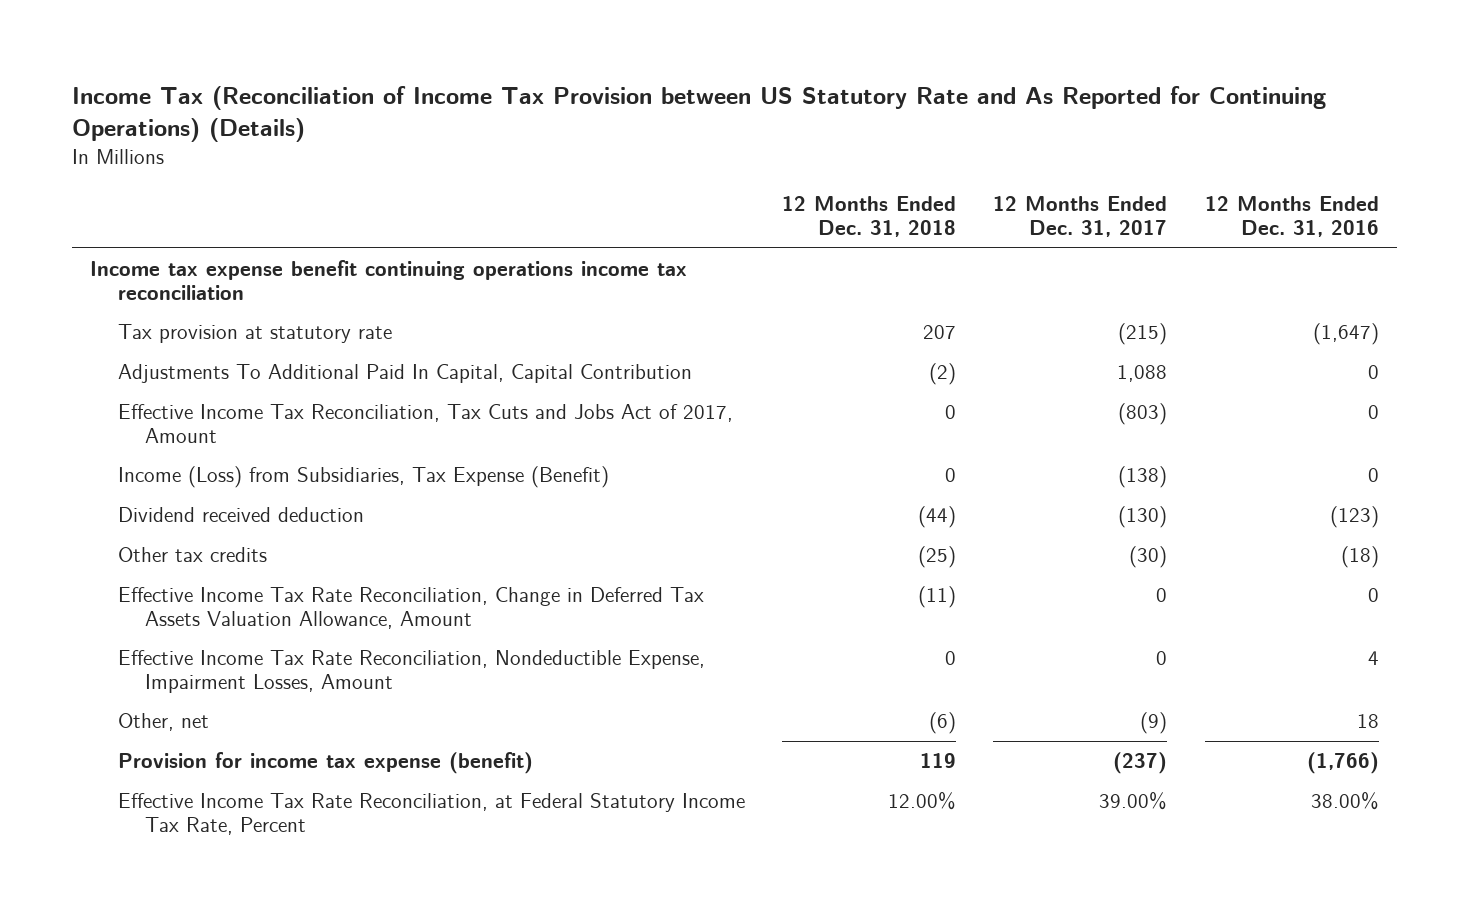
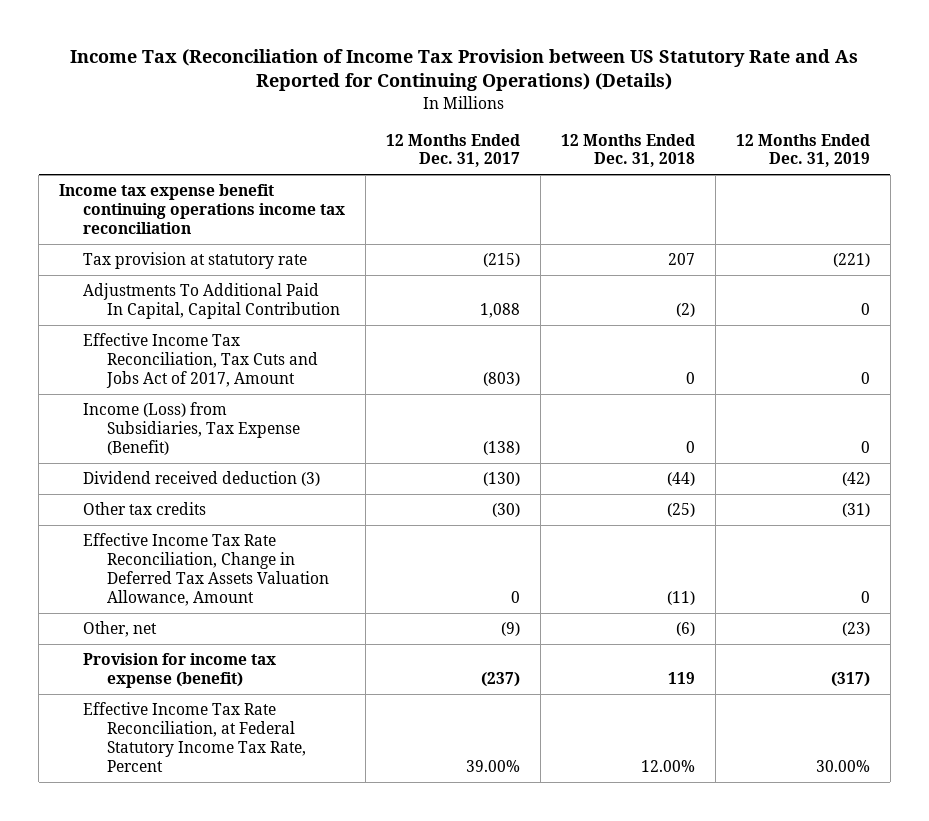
- | 12 Months Ended Dec. 31, 2018 | 12 Months Ended Dec. 31, 2017 | 12 Months Ended Dec. 31, 2016
+ | 12 Months Ended Dec. 31, 2017 | 12 Months Ended Dec. 31, 2018 | 12 Months Ended Dec. 31, 2019
- Dividend received deduction | (44) | (130) | (123)
+ Dividend received deduction (3) | (130) | (44) | (42)
- Effective Income Tax Rate Reconciliation, Nondeductible Expense, Impairment Losses, Amount | 0 | 0 | 4

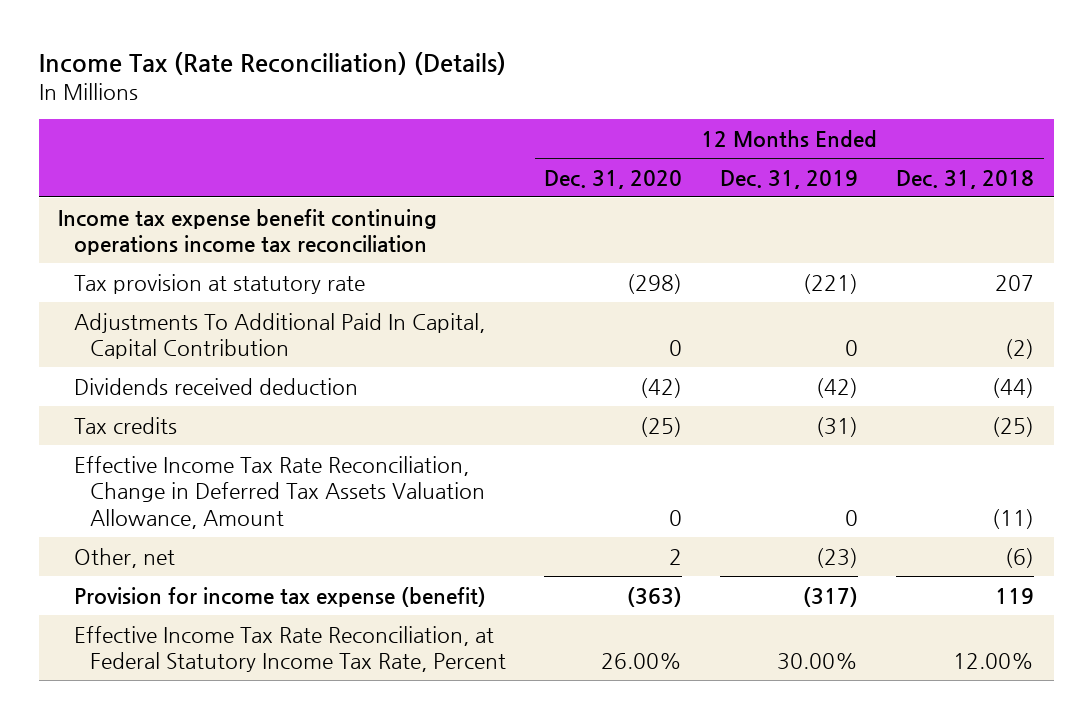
- Income Tax (Reconciliation of Income Tax Provision between US Statutory Rate and As Reported for Continuing Operations) (Details)
+ Income Tax (Rate Reconciliation) (Details)
- | 12 Months Ended Dec. 31, 2017 | 12 Months Ended Dec. 31, 2018 | 12 Months Ended Dec. 31, 2019
+ | 12 Months Ended Dec. 31, 2020 | 12 Months Ended Dec. 31, 2019 | 12 Months Ended Dec. 31, 2018
- Effective Income Tax Reconciliation, Tax Cuts and Jobs Act of 2017, Amount | (803) | 0 | 0
- Income (Loss) from Subsidiaries, Tax Expense (Benefit) | (138) | 0 | 0
- Dividend received deduction (3) | (130) | (44) | (42)
- Other tax credits | (30) | (25) | (31)
+ Dividends received deduction | (42) | (42) | (44)
+ Tax credits | (25) | (31) | (25)

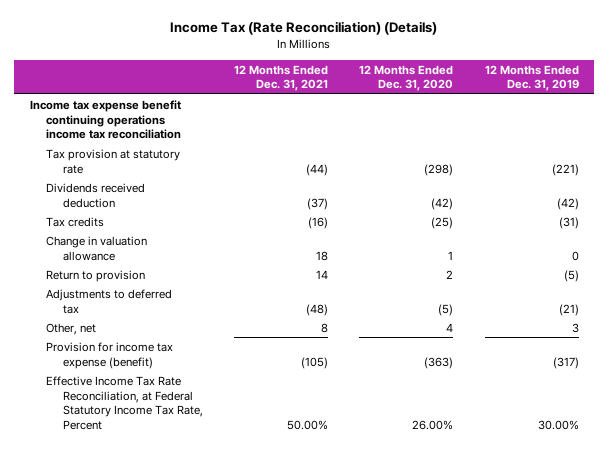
- | 12 Months Ended Dec. 31, 2020 | 12 Months Ended Dec. 31, 2019 | 12 Months Ended Dec. 31, 2018
+ | 12 Months Ended Dec. 31, 2021 | 12 Months Ended Dec. 31, 2020 | 12 Months Ended Dec. 31, 2019
- Adjustments To Additional Paid In Capital, Capital Contribution | 0 | 0 | (2)
- Effective Income Tax Rate Reconciliation, Change in Deferred Tax Assets Valuation Allowance, Amount | 0 | 0 | (11)
- Other, net | 2 | (23) | (6)
+ Change in valuation allowance | 18 | 1 | 0
+ Return to provision | 14 | 2 | (5)
+ Adjustments to deferred tax | (48) | (5) | (21)
+ Other, net | 8 | 4 | 3

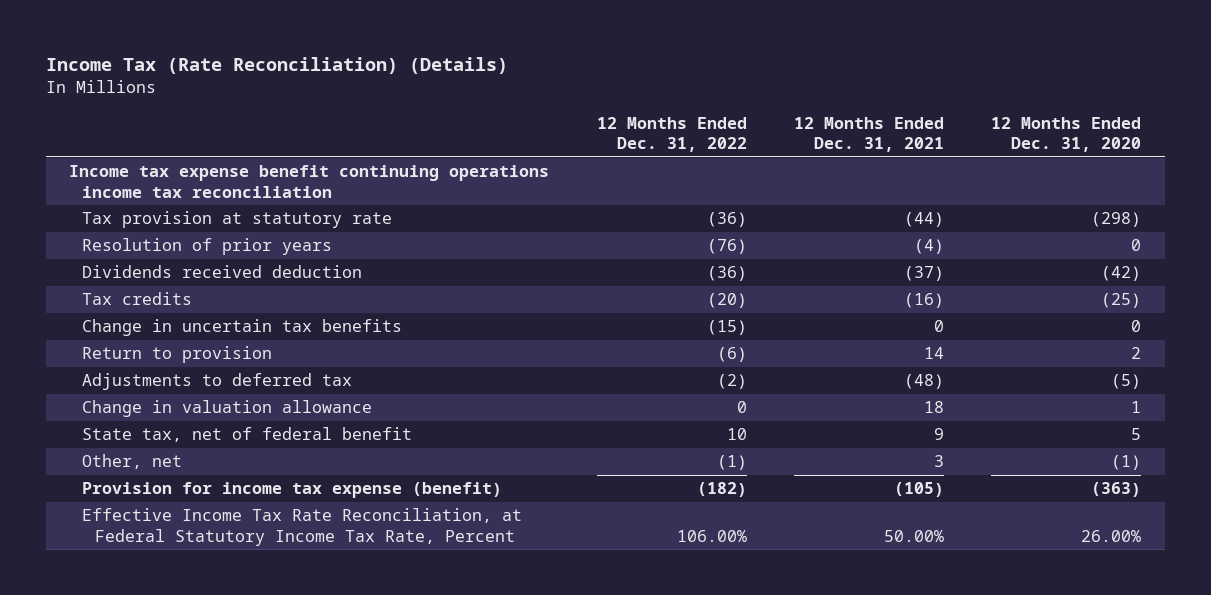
- | 12 Months Ended Dec. 31, 2021 | 12 Months Ended Dec. 31, 2020 | 12 Months Ended Dec. 31, 2019
+ | 12 Months Ended Dec. 31, 2022 | 12 Months Ended Dec. 31, 2021 | 12 Months Ended Dec. 31, 2020
+ Resolution of prior years | (76) | (4) | 0
+ Change in uncertain tax benefits | (15) | 0 | 0
- Other, net | 8 | 4 | 3
moved down: Change in valuation allowance | 0 | 18 | 1
+ State tax, net of federal benefit | 10 | 9 | 5
+ Other, net | (1) | 3 | (1)

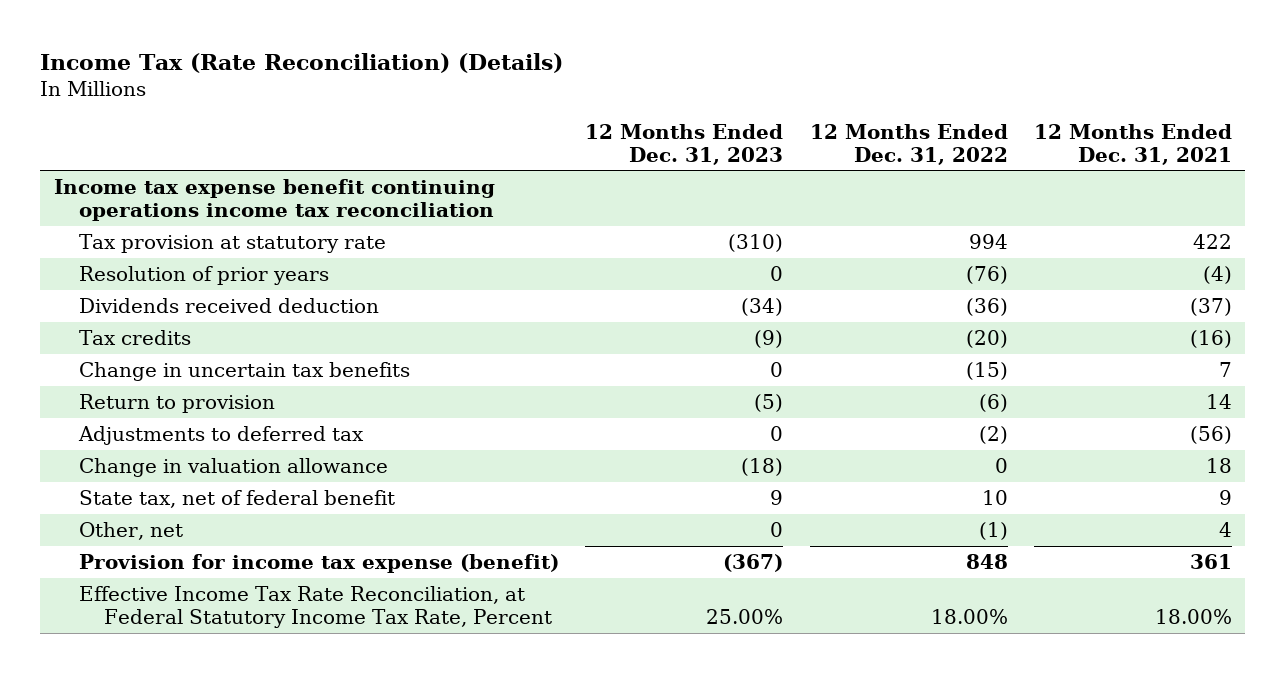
- | 12 Months Ended Dec. 31, 2022 | 12 Months Ended Dec. 31, 2021 | 12 Months Ended Dec. 31, 2020
+ | 12 Months Ended Dec. 31, 2023 | 12 Months Ended Dec. 31, 2022 | 12 Months Ended Dec. 31, 2021
- Tax provision at statutory rate | (36) | (44) | (298)
+ Tax provision at statutory rate | (310) | 994 | 422
- Change in uncertain tax benefits | (15) | 0 | 0
+ Change in uncertain tax benefits | 0 | (15) | 7
- Adjustments to deferred tax | (2) | (48) | (5)
+ Adjustments to deferred tax | 0 | (2) | (56)
- Other, net | (1) | 3 | (1)
- Provision for income tax expense (benefit) | (182) | (105) | (363)
- Effective Income Tax Rate Reconciliation, at Federal Statutory Income Tax Rate, Percent | 106.00% | 50.00% | 26.00%
+ Other, net | 0 | (1) | 4
+ Provision for income tax expense (benefit) | (367) | 848 | 361
+ Effective Income Tax Rate Reconciliation, at Federal Statutory Income Tax Rate, Percent | 25.00% | 18.00% | 18.00%

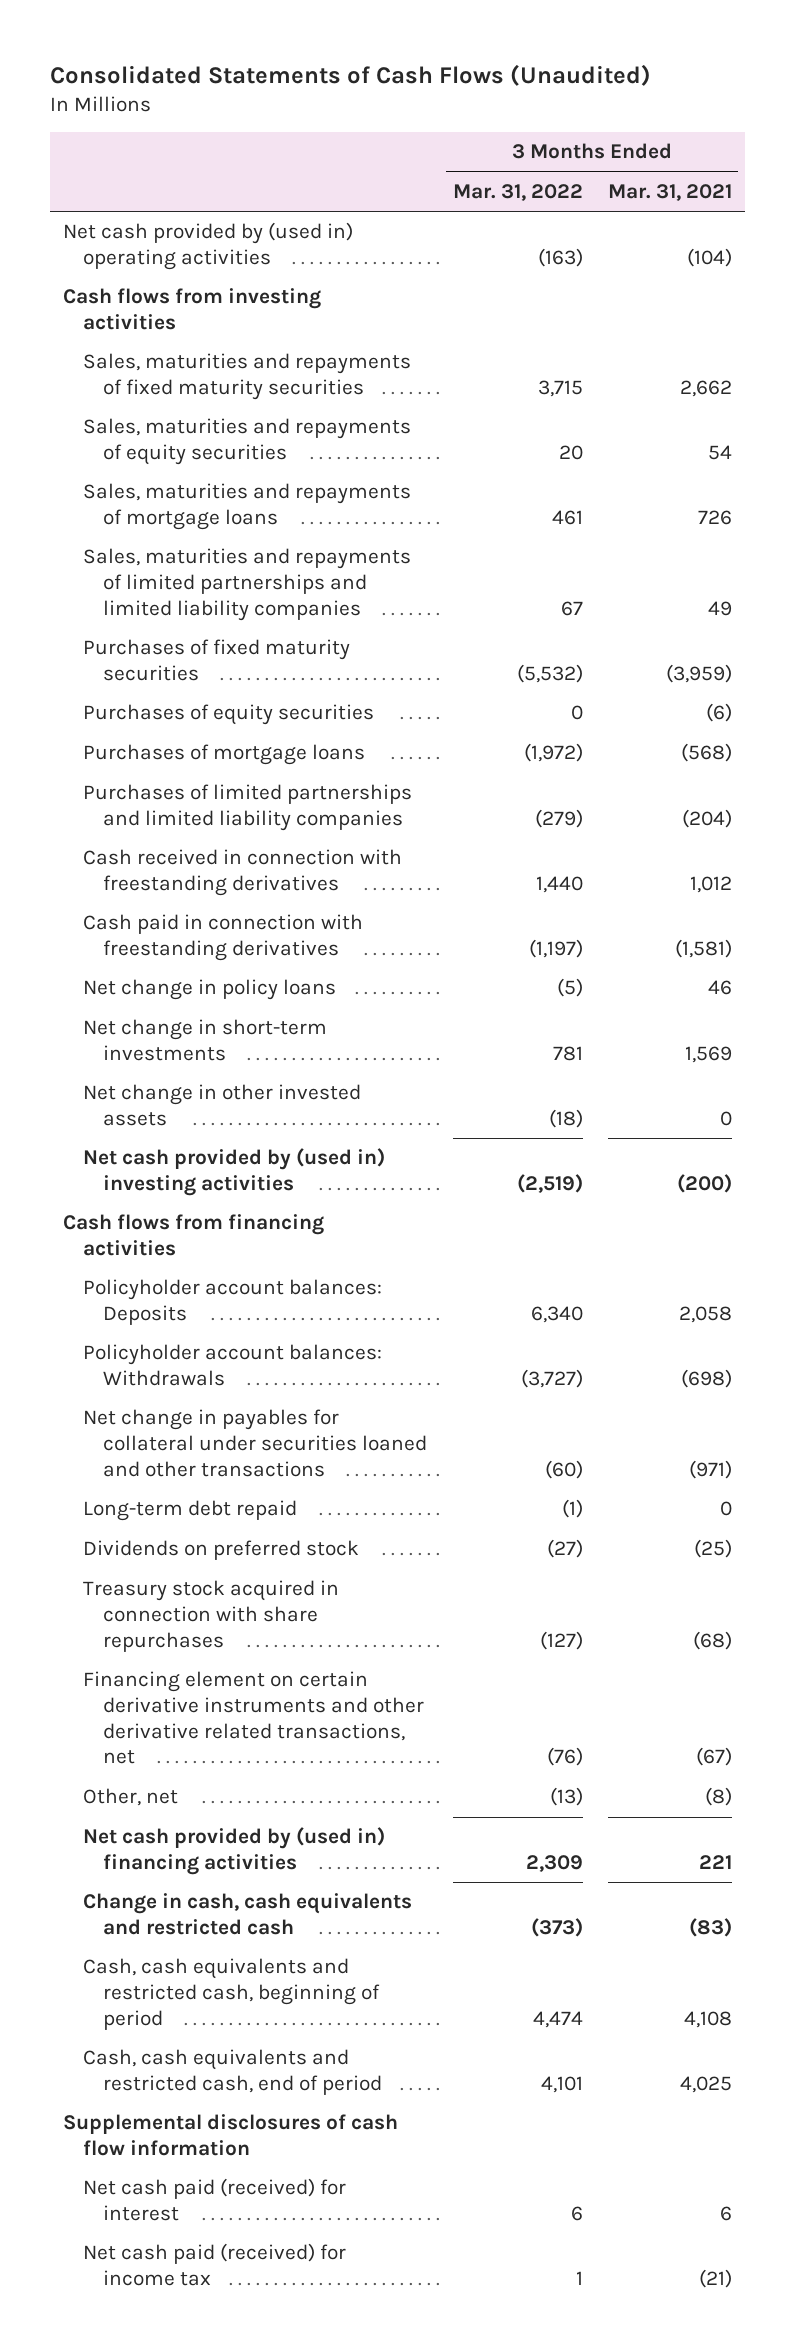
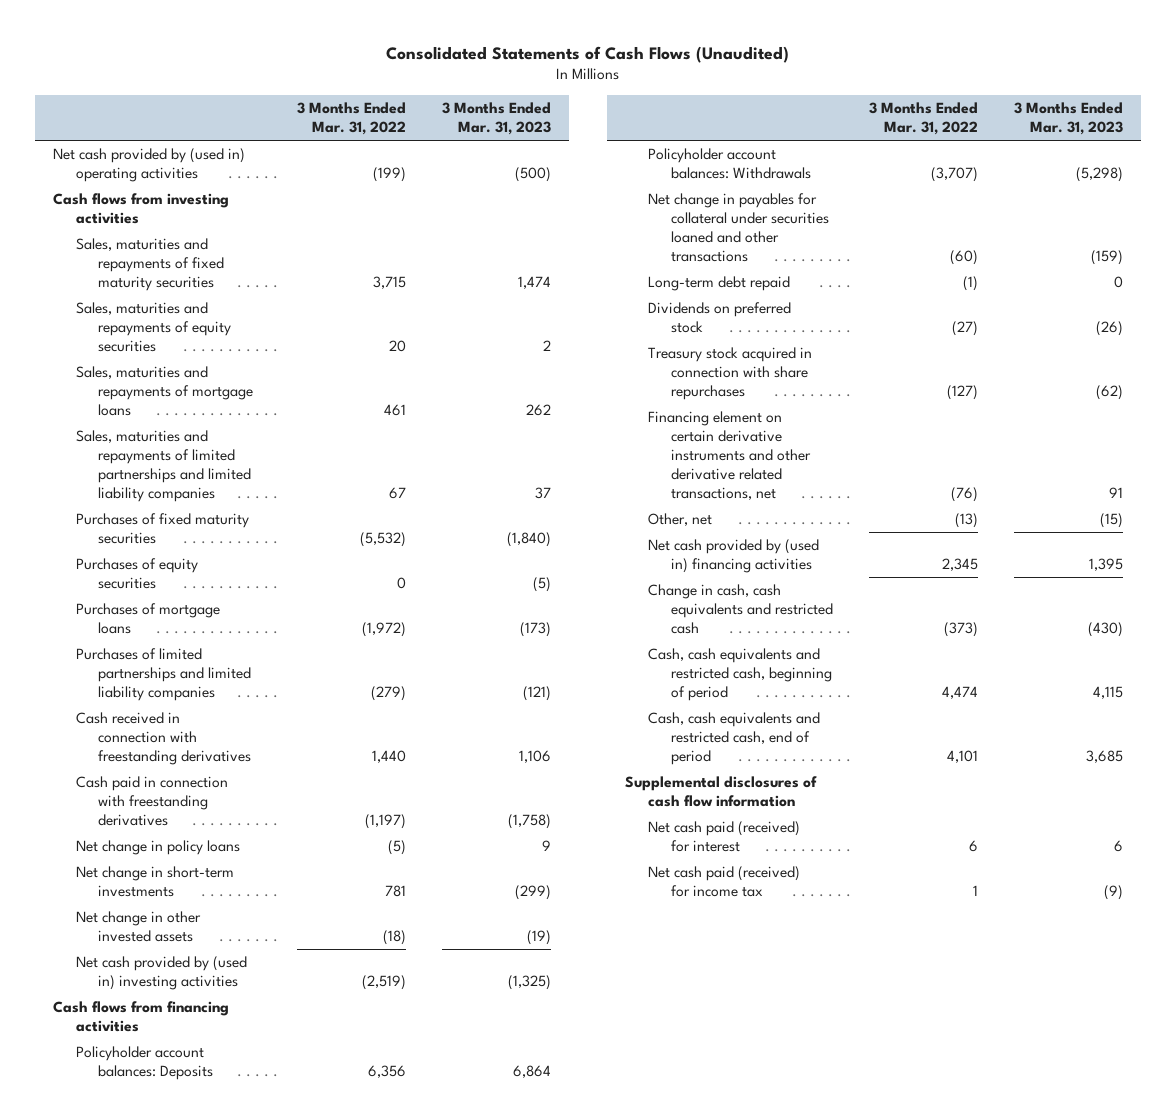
- | 3 Months Ended Mar. 31, 2022 | 3 Months Ended Mar. 31, 2021
+ | 3 Months Ended Mar. 31, 2022 | 3 Months Ended Mar. 31, 2023
- Net cash provided by (used in) operating activities | (163) | (104)
+ Net cash provided by (used in) operating activities | (199) | (500)
- Policyholder account balances: Deposits | 6,340 | 2,058
- Policyholder account balances: Withdrawals | (3,727) | (698)
+ Policyholder account balances: Deposits | 6,356 | 6,864
+ Policyholder account balances: Withdrawals | (3,707) | (5,298)
- Net cash provided by (used in) financing activities | 2,309 | 221
+ Net cash provided by (used in) financing activities | 2,345 | 1,395

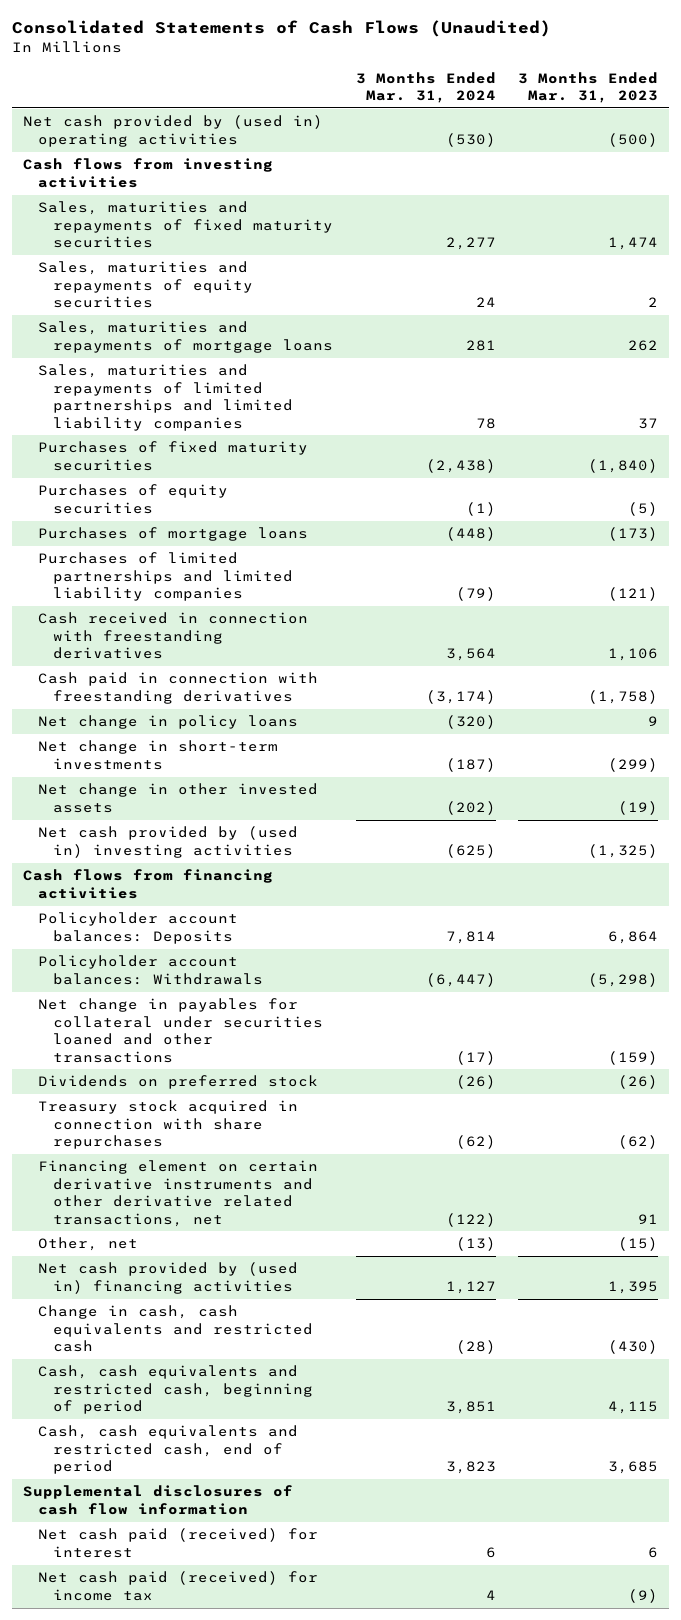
- | 3 Months Ended Mar. 31, 2022 | 3 Months Ended Mar. 31, 2023
+ | 3 Months Ended Mar. 31, 2024 | 3 Months Ended Mar. 31, 2023
- Long-term debt repaid | (1) | 0

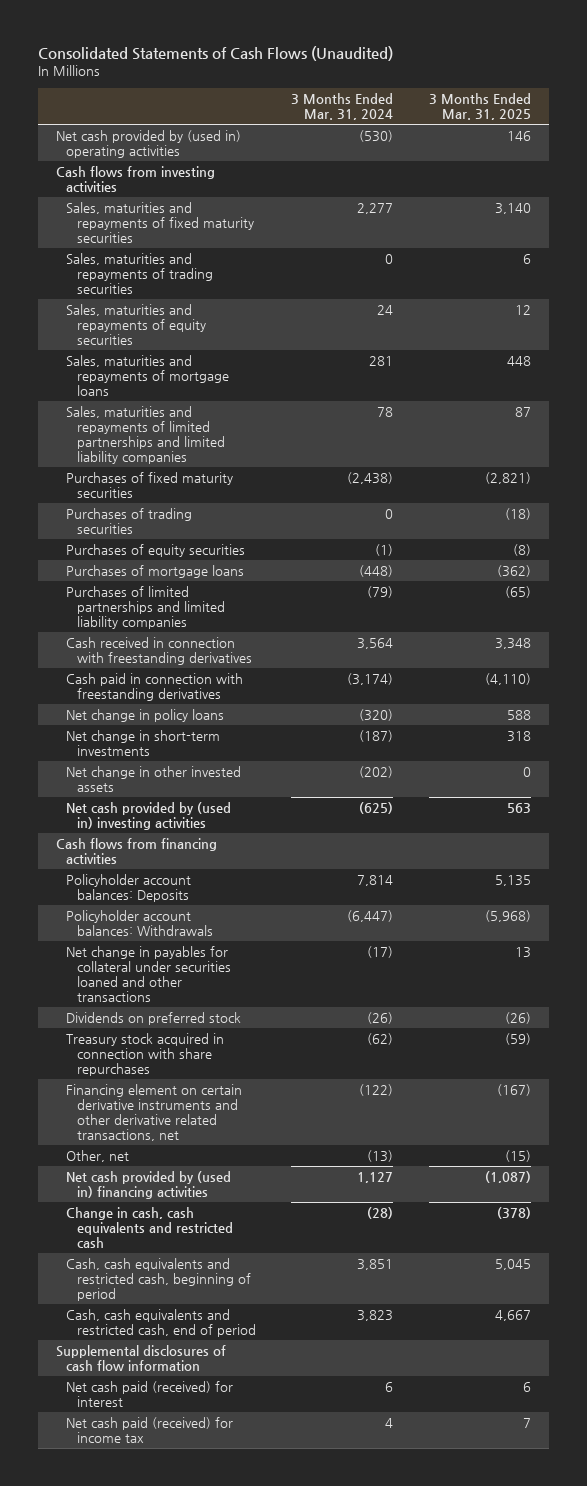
- | 3 Months Ended Mar. 31, 2024 | 3 Months Ended Mar. 31, 2023
+ | 3 Months Ended Mar. 31, 2024 | 3 Months Ended Mar. 31, 2025
+ Sales, maturities and repayments of trading securities | 0 | 6
+ Purchases of trading securities | 0 | (18)

